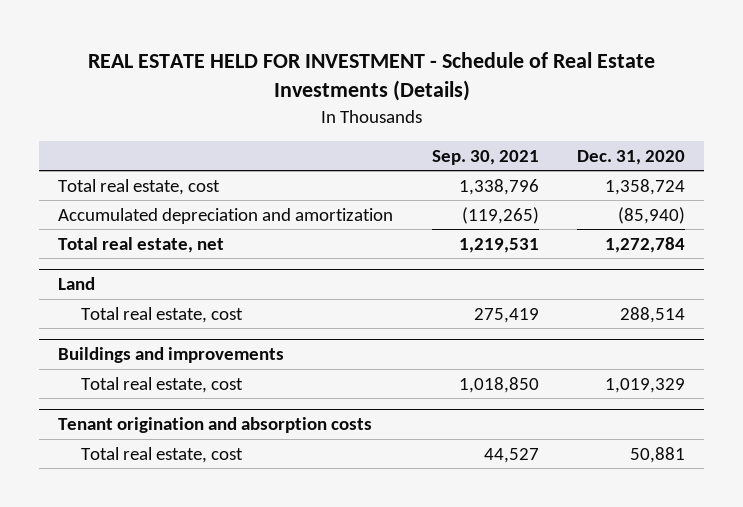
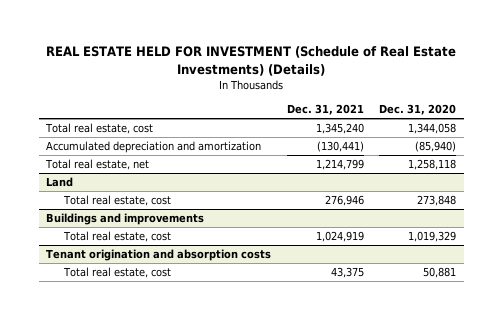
- REAL ESTATE HELD FOR INVESTMENT - Schedule of Real Estate Investments (Details)
+ REAL ESTATE HELD FOR INVESTMENT (Schedule of Real Estate Investments) (Details)
- | Sep. 30, 2021 | Dec. 31, 2020
+ | Dec. 31, 2021 | Dec. 31, 2020
- Total real estate, cost | 1,338,796 | 1,358,724
+ Total real estate, cost | 1,345,240 | 1,344,058
- Total real estate, net | 1,219,531 | 1,272,784
+ Total real estate, net | 1,214,799 | 1,258,118
@ Land
- Total real estate, cost | 275,419 | 288,514
+ Total real estate, cost | 276,946 | 273,848

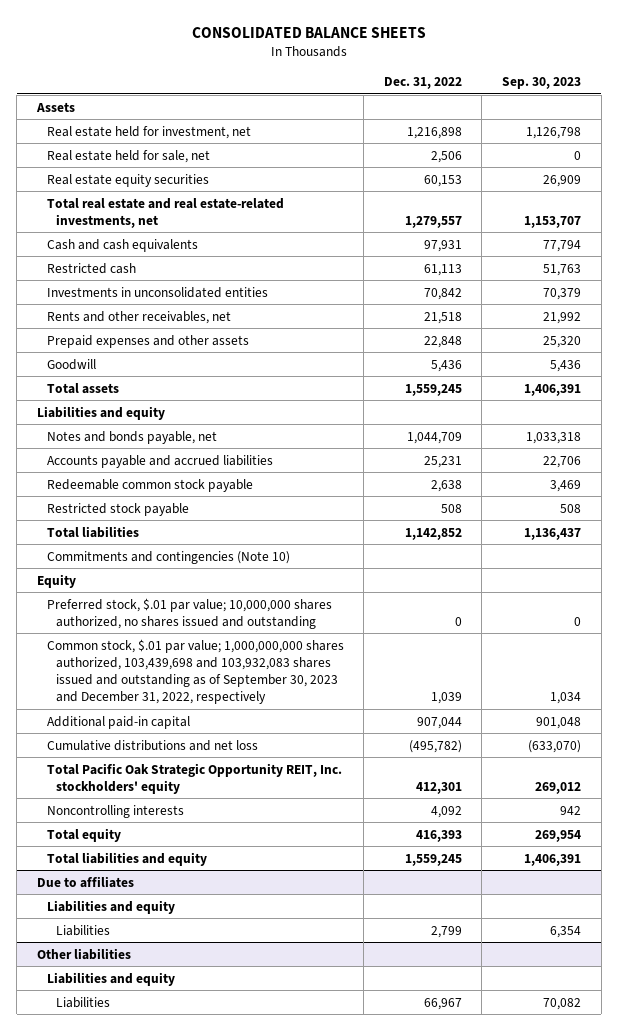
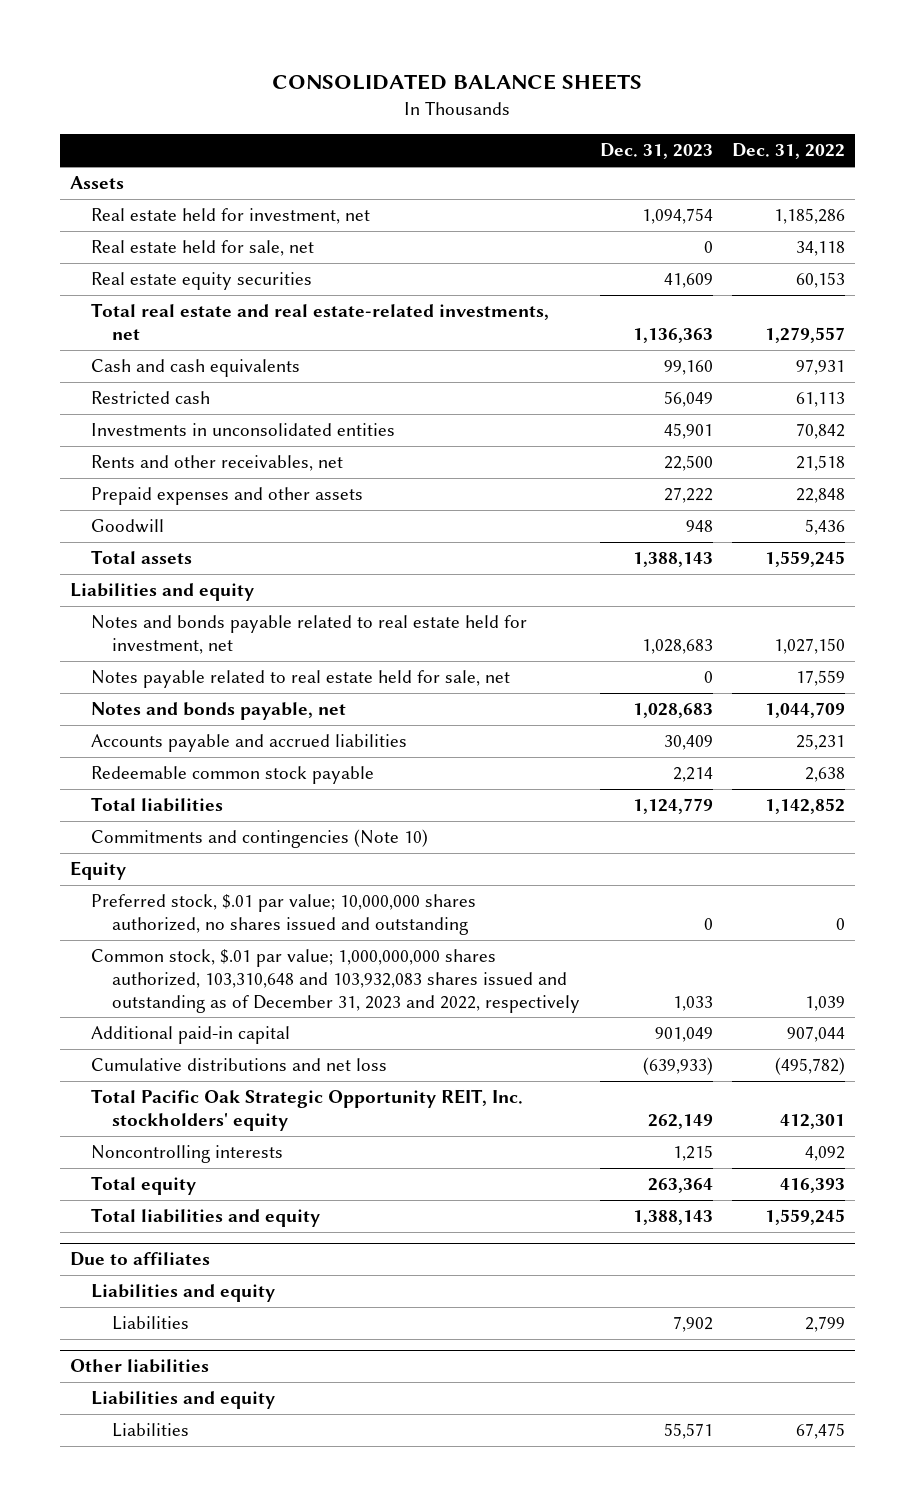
- | Dec. 31, 2022 | Sep. 30, 2023
+ | Dec. 31, 2023 | Dec. 31, 2022
- Real estate held for investment, net | 1,216,898 | 1,126,798
- Real estate held for sale, net | 2,506 | 0
+ Real estate held for investment, net | 1,094,754 | 1,185,286
+ Real estate held for sale, net | 0 | 34,118
+ Notes and bonds payable related to real estate held for investment, net | 1,028,683 | 1,027,150
+ Notes payable related to real estate held for sale, net | 0 | 17,559
- Restricted stock payable | 508 | 508
- Common stock, $.01 par value; 1,000,000,000 shares authorized, 103,439,698 and 103,932,083 shares issued and outstanding as of September 30, 2023 and December 31, 2022, respectively | 1,039 | 1,034
+ Common stock, $.01 par value; 1,000,000,000 shares authorized, 103,310,648 and 103,932,083 shares issued and outstanding as of December 31, 2023 and 2022, respectively | 1,033 | 1,039
@ Other liabilities
- Liabilities | 66,967 | 70,082
+ Liabilities | 55,571 | 67,475

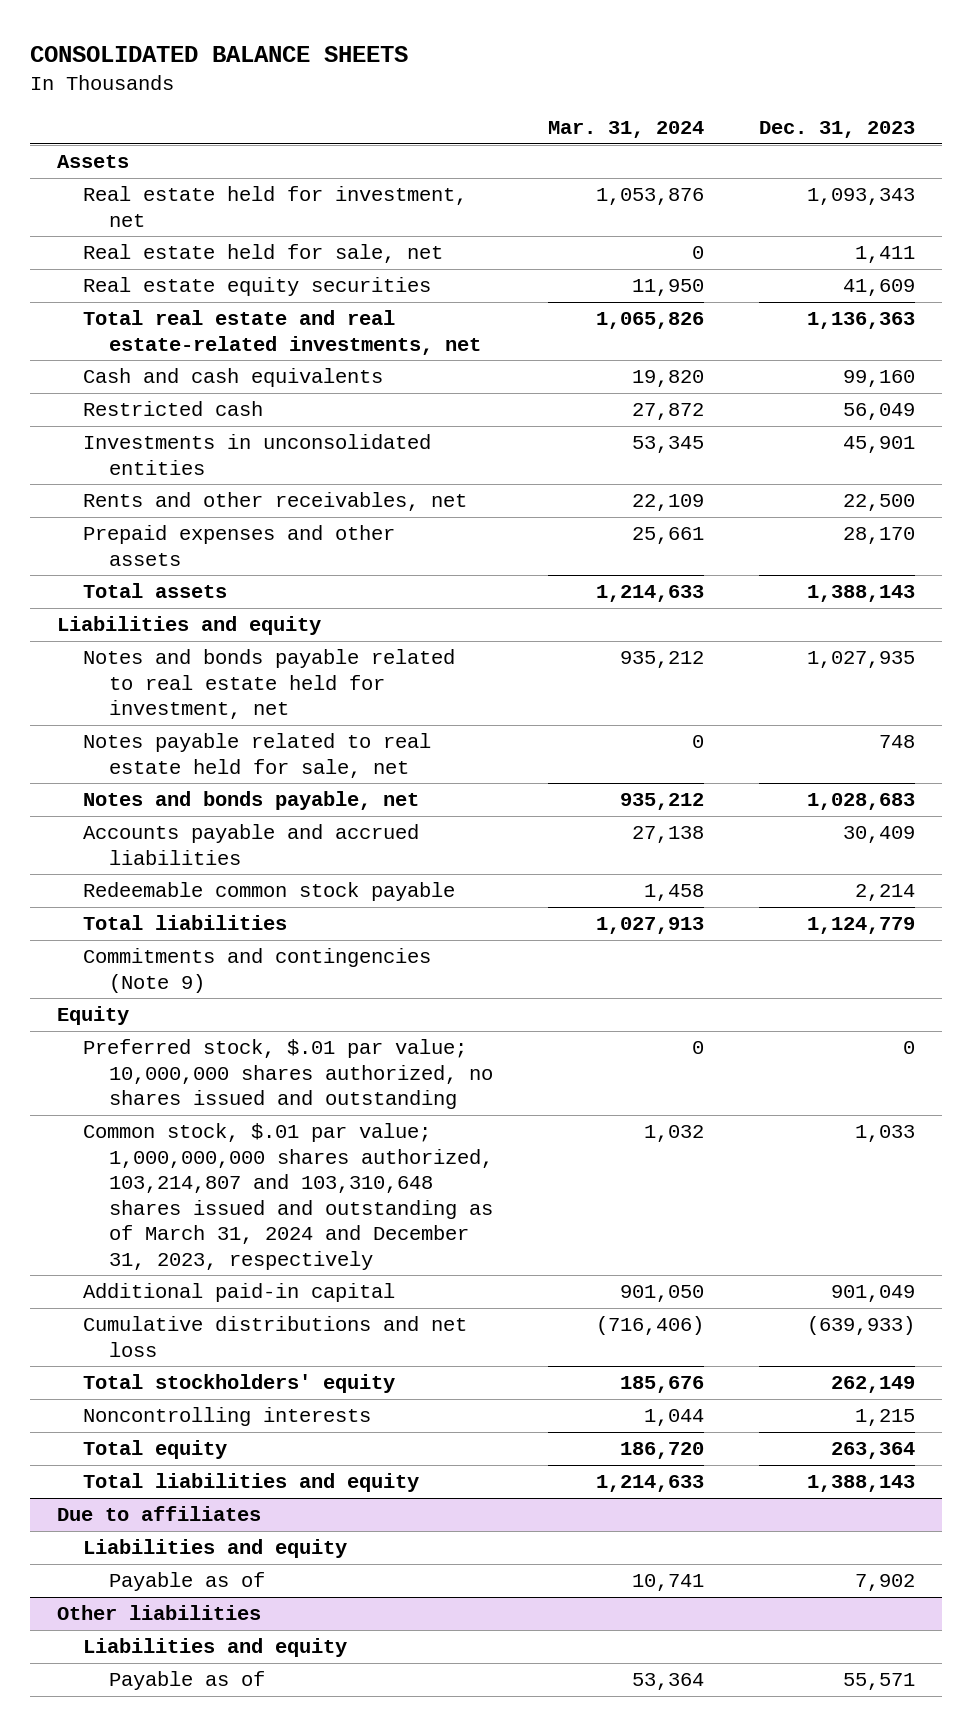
- | Dec. 31, 2023 | Dec. 31, 2022
+ | Mar. 31, 2024 | Dec. 31, 2023
- Real estate held for investment, net | 1,094,754 | 1,185,286
- Real estate held for sale, net | 0 | 34,118
+ Real estate held for investment, net | 1,053,876 | 1,093,343
+ Real estate held for sale, net | 0 | 1,411
- Prepaid expenses and other assets | 27,222 | 22,848
- Goodwill | 948 | 5,436
+ Prepaid expenses and other assets | 25,661 | 28,170
- Notes and bonds payable related to real estate held for investment, net | 1,028,683 | 1,027,150
- Notes payable related to real estate held for sale, net | 0 | 17,559
+ Notes and bonds payable related to real estate held for investment, net | 935,212 | 1,027,935
+ Notes payable related to real estate held for sale, net | 0 | 748
- Commitments and contingencies (Note 10)
+ Commitments and contingencies (Note 9)
- Common stock, $.01 par value; 1,000,000,000 shares authorized, 103,310,648 and 103,932,083 shares issued and outstanding as of December 31, 2023 and 2022, respectively | 1,033 | 1,039
+ Common stock, $.01 par value; 1,000,000,000 shares authorized, 103,214,807 and 103,310,648 shares issued and outstanding as of March 31, 2024 and December 31, 2023, respectively | 1,032 | 1,033
- Total Pacific Oak Strategic Opportunity REIT, Inc. stockholders' equity | 262,149 | 412,301
+ Total stockholders' equity | 185,676 | 262,149
@ Due to affiliates
- Liabilities | 7,902 | 2,799
+ Payable as of | 10,741 | 7,902
@ Other liabilities
- Liabilities | 55,571 | 67,475
+ Payable as of | 53,364 | 55,571

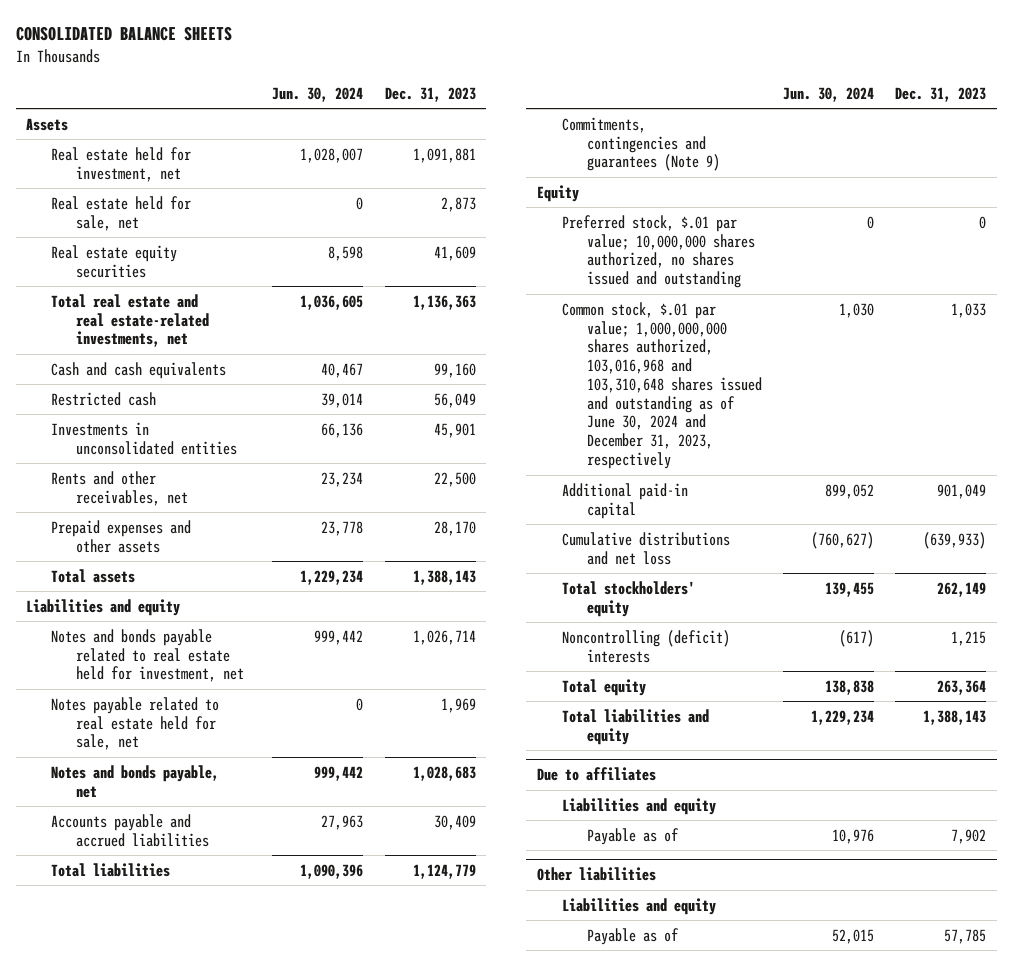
- | Mar. 31, 2024 | Dec. 31, 2023
+ | Jun. 30, 2024 | Dec. 31, 2023
- Real estate held for investment, net | 1,053,876 | 1,093,343
- Real estate held for sale, net | 0 | 1,411
+ Real estate held for investment, net | 1,028,007 | 1,091,881
+ Real estate held for sale, net | 0 | 2,873
- Notes and bonds payable related to real estate held for investment, net | 935,212 | 1,027,935
- Notes payable related to real estate held for sale, net | 0 | 748
+ Notes and bonds payable related to real estate held for investment, net | 999,442 | 1,026,714
+ Notes payable related to real estate held for sale, net | 0 | 1,969
- Redeemable common stock payable | 1,458 | 2,214
- Commitments and contingencies (Note 9)
+ Commitments, contingencies and guarantees (Note 9)
- Common stock, $.01 par value; 1,000,000,000 shares authorized, 103,214,807 and 103,310,648 shares issued and outstanding as of March 31, 2024 and December 31, 2023, respectively | 1,032 | 1,033
+ Common stock, $.01 par value; 1,000,000,000 shares authorized, 103,016,968 and 103,310,648 shares issued and outstanding as of June 30, 2024 and December 31, 2023, respectively | 1,030 | 1,033
- Noncontrolling interests | 1,044 | 1,215
+ Noncontrolling (deficit) interests | (617) | 1,215
@ Other liabilities
- Payable as of | 53,364 | 55,571
+ Payable as of | 52,015 | 57,785

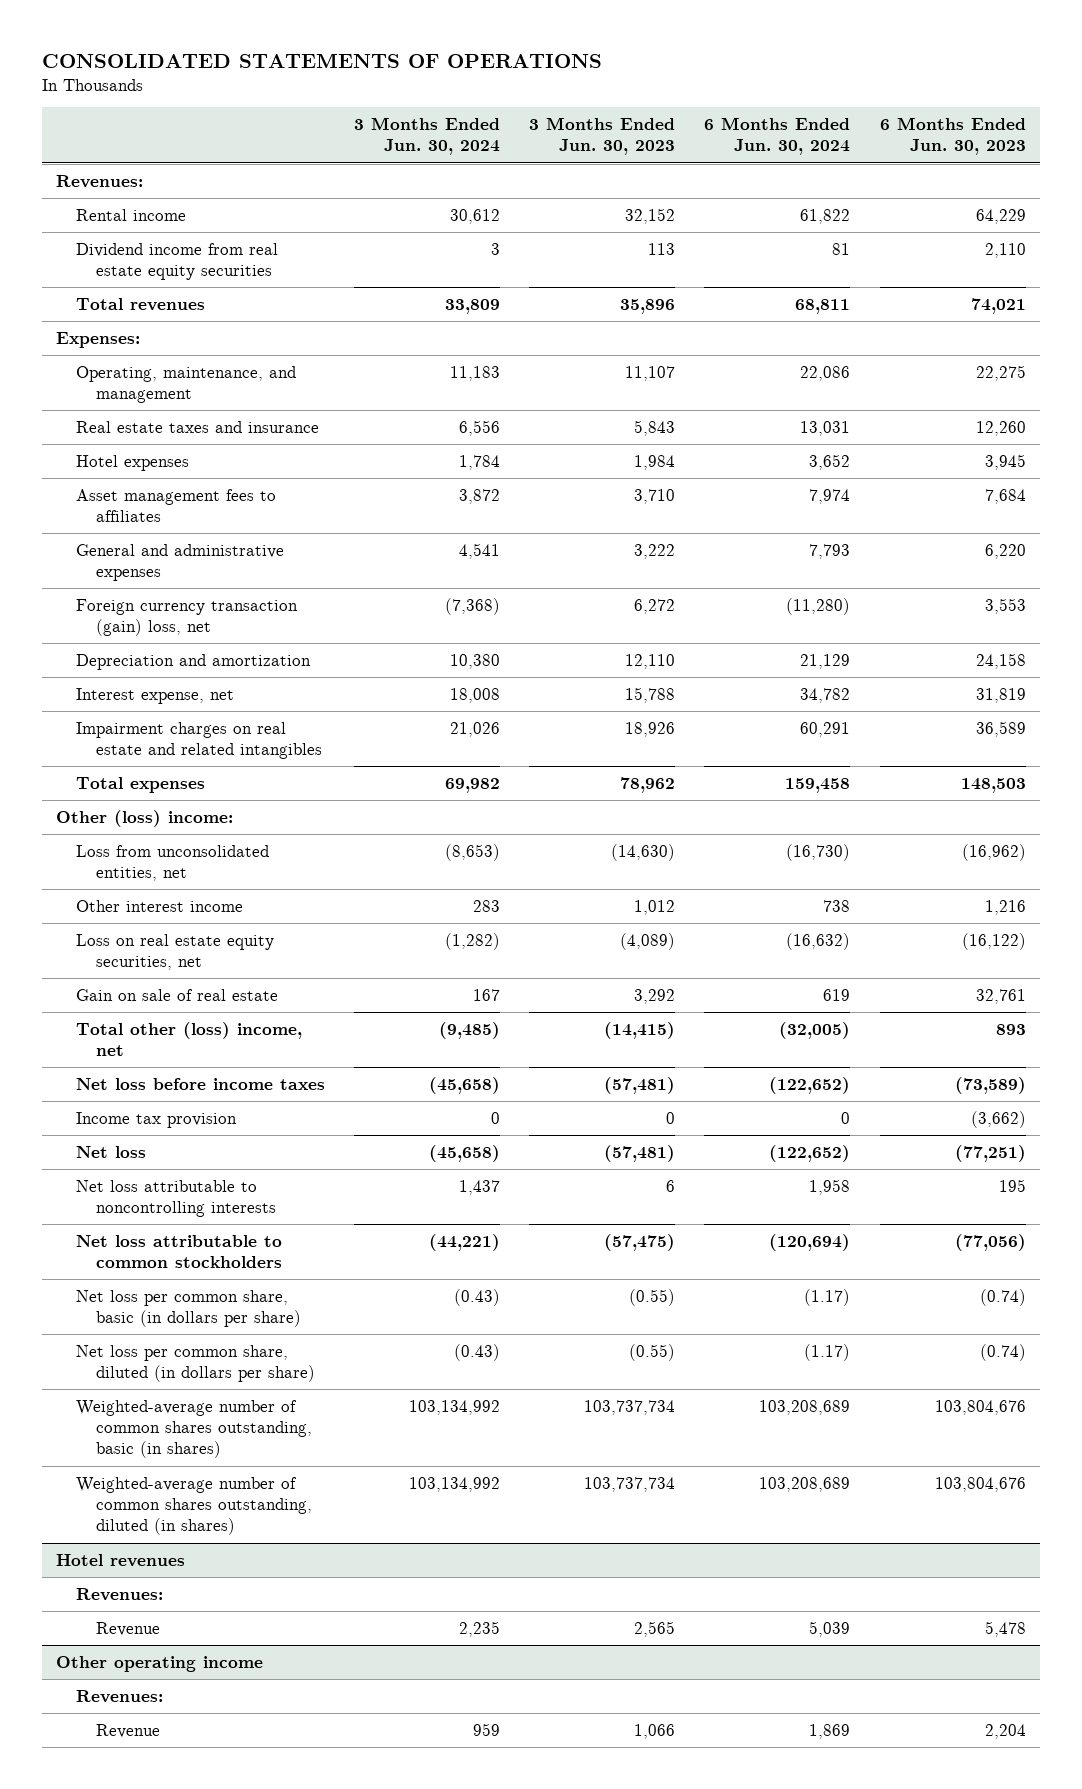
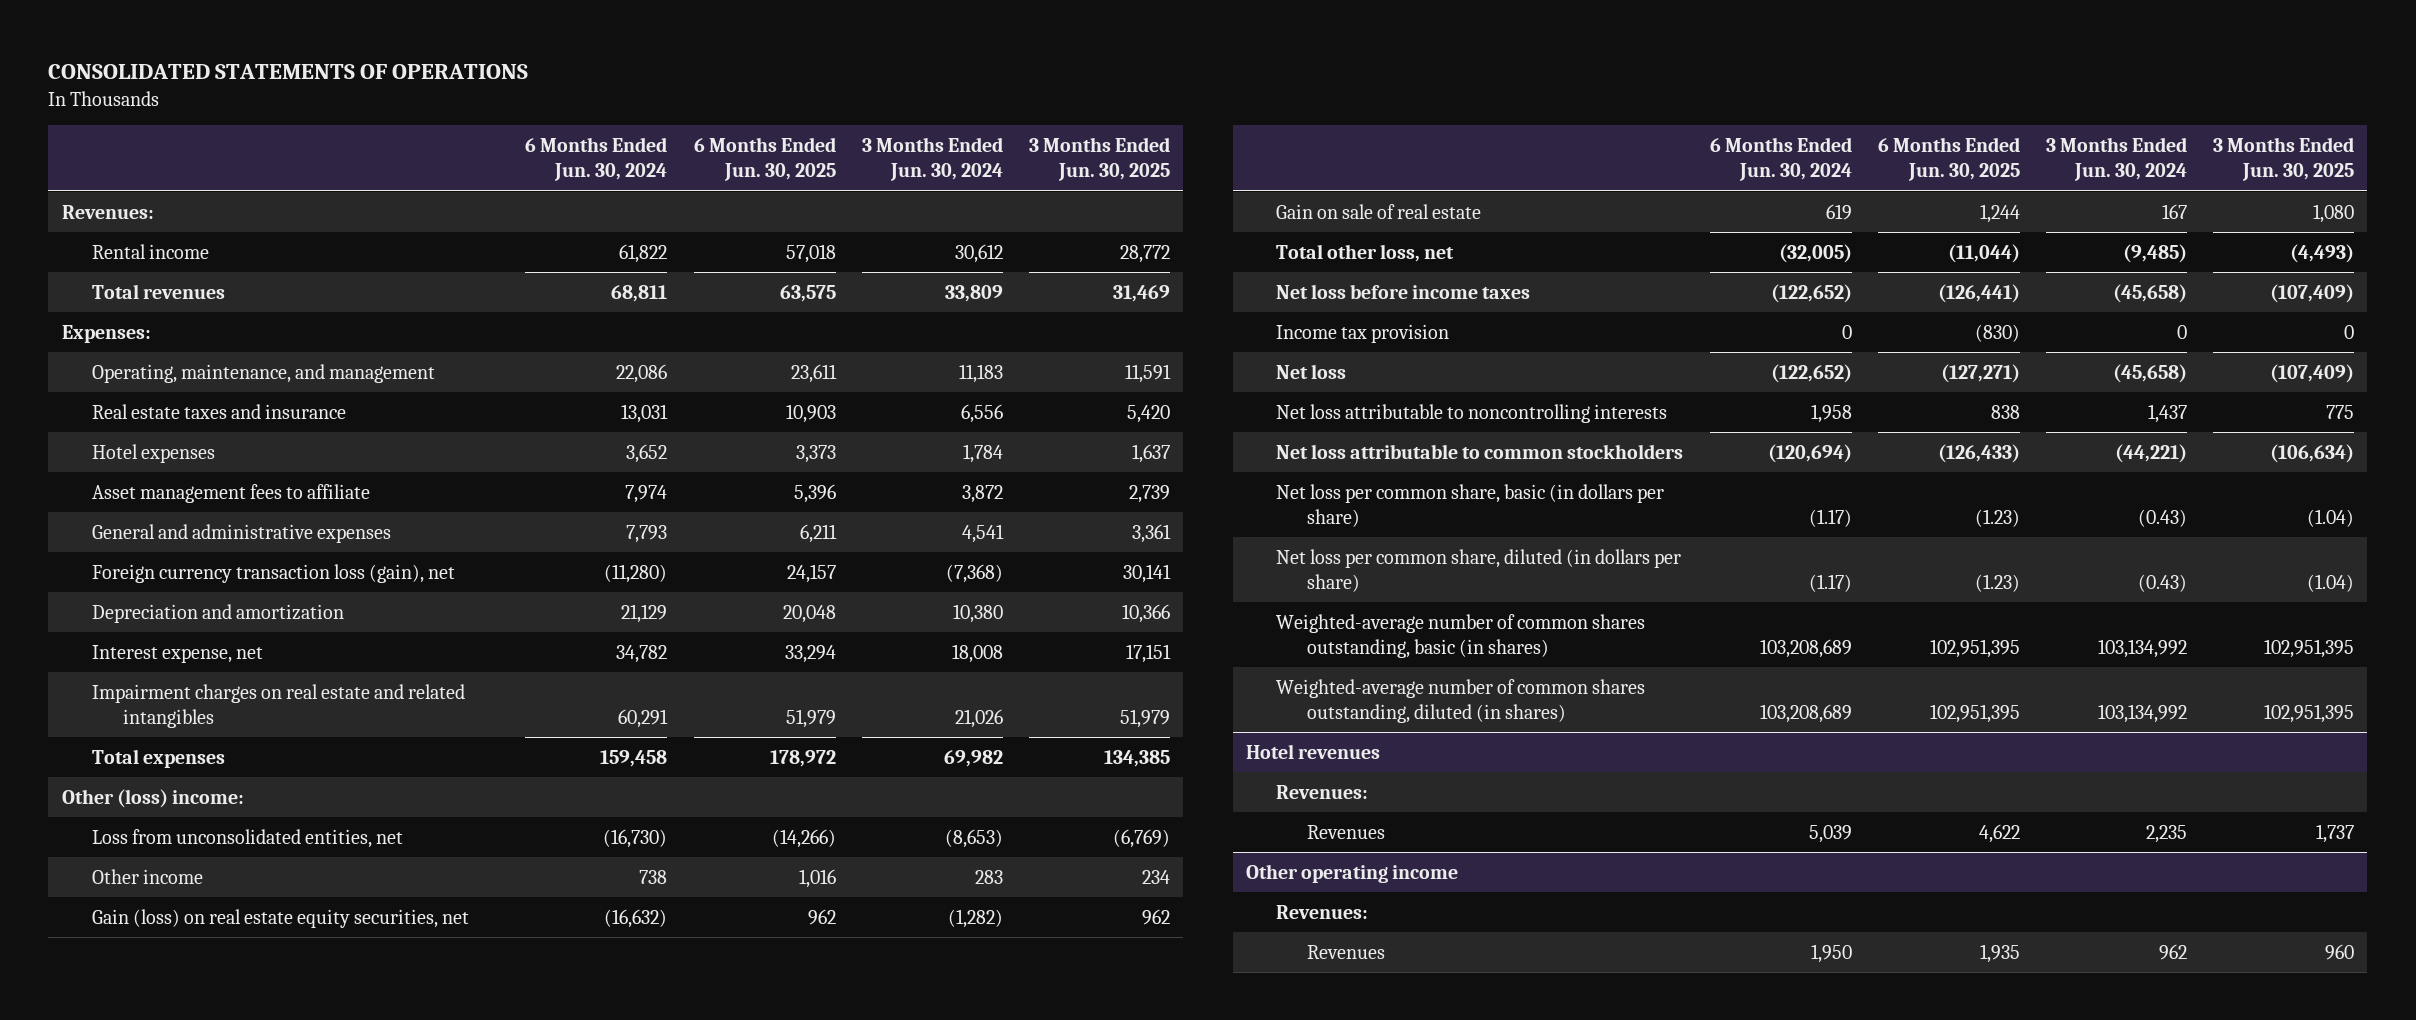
- | 3 Months Ended Jun. 30, 2024 | 3 Months Ended Jun. 30, 2023 | 6 Months Ended Jun. 30, 2024 | 6 Months Ended Jun. 30, 2023
+ | 6 Months Ended Jun. 30, 2024 | 6 Months Ended Jun. 30, 2025 | 3 Months Ended Jun. 30, 2024 | 3 Months Ended Jun. 30, 2025
- Dividend income from real estate equity securities | 3 | 113 | 81 | 2,110
- Asset management fees to affiliates | 3,872 | 3,710 | 7,974 | 7,684
+ Asset management fees to affiliate | 7,974 | 5,396 | 3,872 | 2,739
- Foreign currency transaction (gain) loss, net | (7,368) | 6,272 | (11,280) | 3,553
+ Foreign currency transaction loss (gain), net | (11,280) | 24,157 | (7,368) | 30,141
- Other interest income | 283 | 1,012 | 738 | 1,216
- Loss on real estate equity securities, net | (1,282) | (4,089) | (16,632) | (16,122)
+ Other income | 738 | 1,016 | 283 | 234
+ Gain (loss) on real estate equity securities, net | (16,632) | 962 | (1,282) | 962
- Total other (loss) income, net | (9,485) | (14,415) | (32,005) | 893
+ Total other loss, net | (32,005) | (11,044) | (9,485) | (4,493)
@ Hotel revenues
- Revenue | 2,235 | 2,565 | 5,039 | 5,478
+ Revenues | 5,039 | 4,622 | 2,235 | 1,737
@ Other operating income
- Revenue | 959 | 1,066 | 1,869 | 2,204
+ Revenues | 1,950 | 1,935 | 962 | 960

